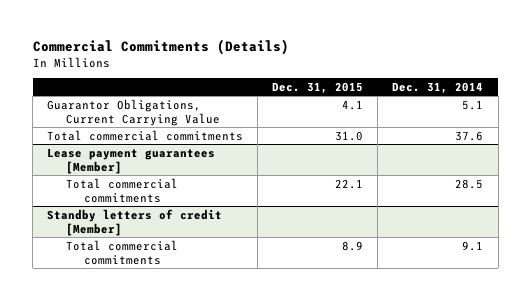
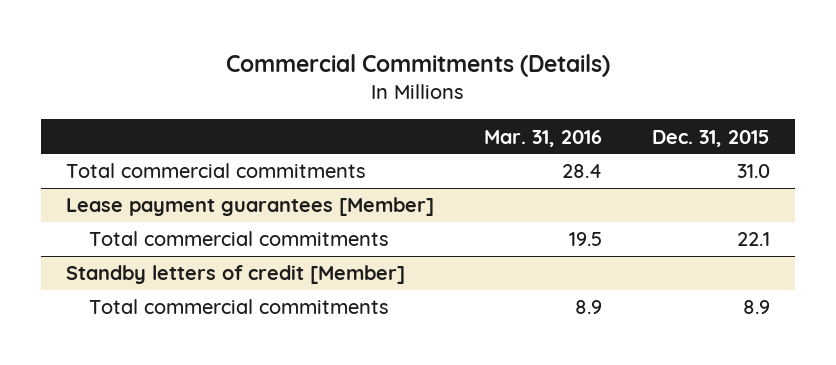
- | Dec. 31, 2015 | Dec. 31, 2014
+ | Mar. 31, 2016 | Dec. 31, 2015
- Guarantor Obligations, Current Carrying Value | 4.1 | 5.1

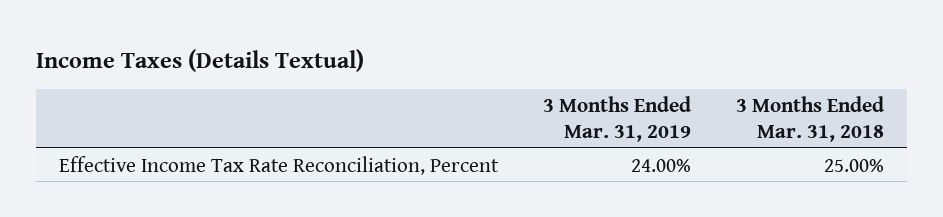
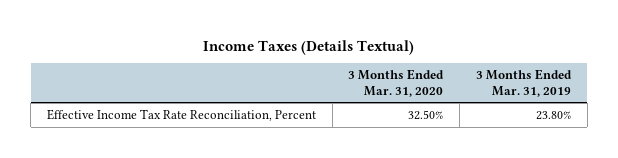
- | 3 Months Ended Mar. 31, 2019 | 3 Months Ended Mar. 31, 2018
+ | 3 Months Ended Mar. 31, 2020 | 3 Months Ended Mar. 31, 2019
- Effective Income Tax Rate Reconciliation, Percent | 24.00% | 25.00%
+ Effective Income Tax Rate Reconciliation, Percent | 32.50% | 23.80%

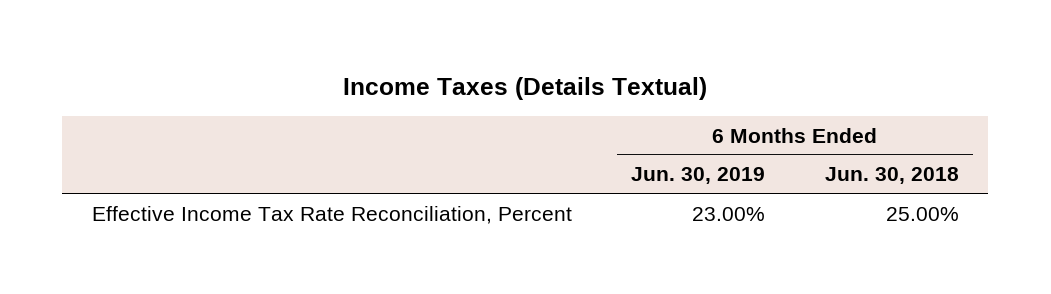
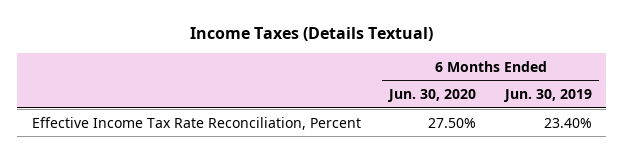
- | 6 Months Ended Jun. 30, 2019 | 6 Months Ended Jun. 30, 2018
+ | 6 Months Ended Jun. 30, 2020 | 6 Months Ended Jun. 30, 2019
- Effective Income Tax Rate Reconciliation, Percent | 23.00% | 25.00%
+ Effective Income Tax Rate Reconciliation, Percent | 27.50% | 23.40%

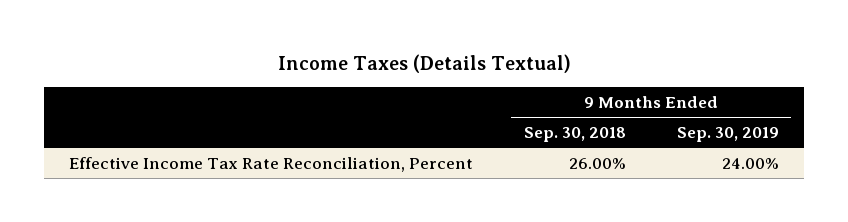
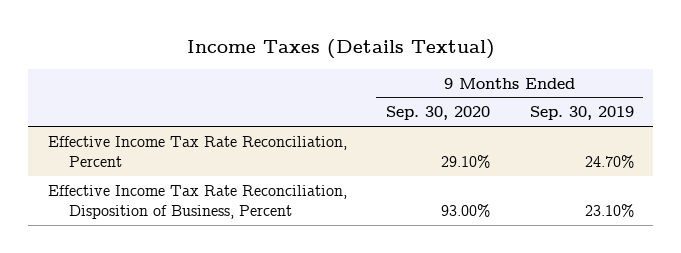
- | 9 Months Ended Sep. 30, 2018 | 9 Months Ended Sep. 30, 2019
+ | 9 Months Ended Sep. 30, 2020 | 9 Months Ended Sep. 30, 2019
- Effective Income Tax Rate Reconciliation, Percent | 26.00% | 24.00%
+ Effective Income Tax Rate Reconciliation, Percent | 29.10% | 24.70%
+ Effective Income Tax Rate Reconciliation, Disposition of Business, Percent | 93.00% | 23.10%

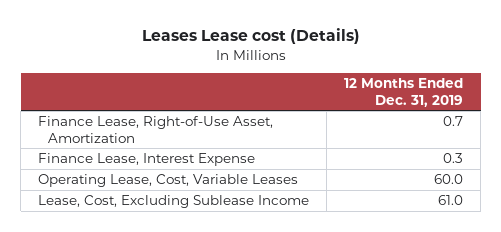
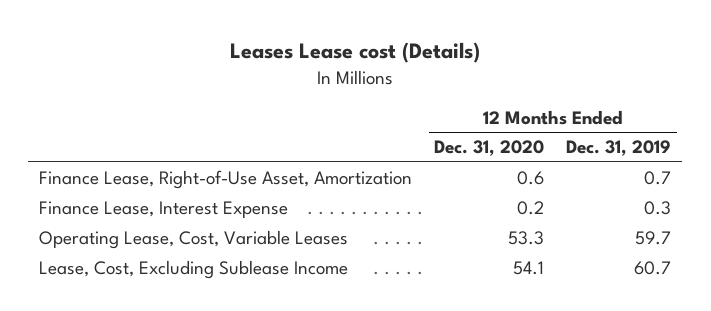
- | 12 Months Ended Dec. 31, 2019
+ | 12 Months Ended Dec. 31, 2020 | 12 Months Ended Dec. 31, 2019
- Operating Lease, Cost, Variable Leases | 60.0
- Lease, Cost, Excluding Sublease Income | 61.0
+ Operating Lease, Cost, Variable Leases | 53.3 | 59.7
+ Lease, Cost, Excluding Sublease Income | 54.1 | 60.7

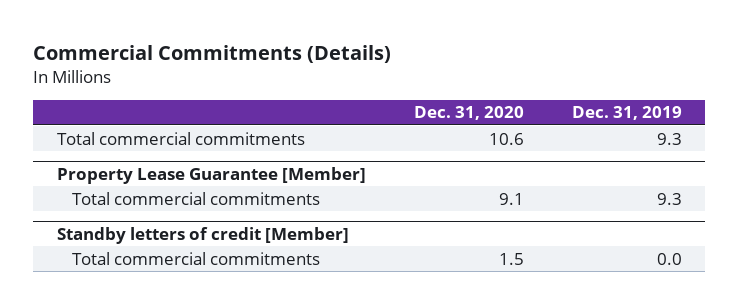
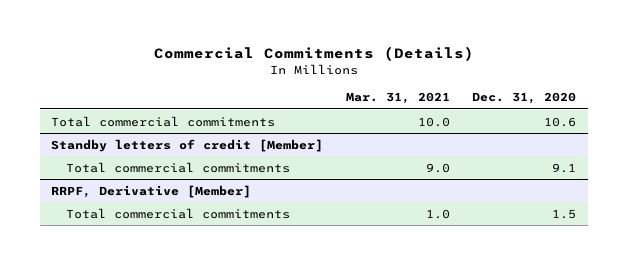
- | Dec. 31, 2020 | Dec. 31, 2019
+ | Mar. 31, 2021 | Dec. 31, 2020
- Property Lease Guarantee [Member]
- Total commercial commitments | 9.1 | 9.3
@ Standby letters of credit [Member]
+ Total commercial commitments | 9.0 | 9.1
+ RRPF, Derivative [Member]

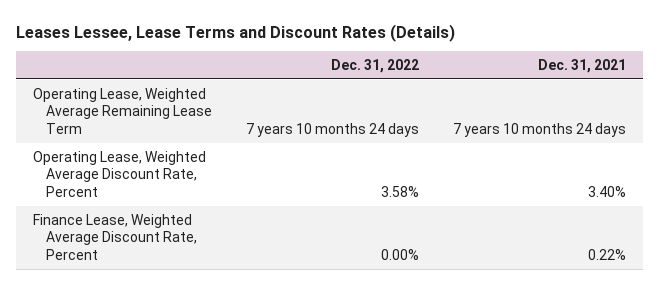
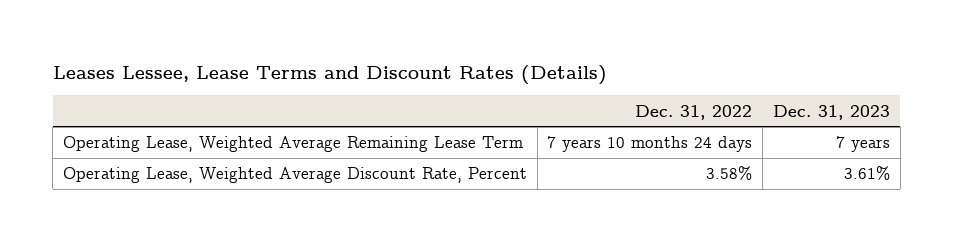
- | Dec. 31, 2022 | Dec. 31, 2021
+ | Dec. 31, 2022 | Dec. 31, 2023
- Finance Lease, Weighted Average Discount Rate, Percent | 0.00% | 0.22%

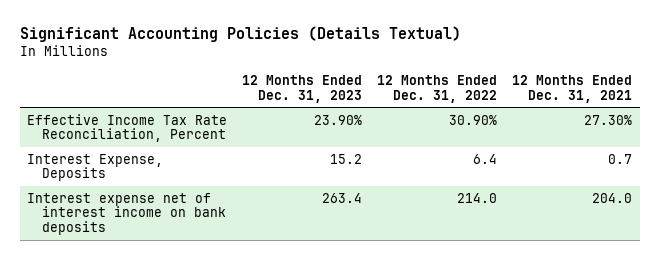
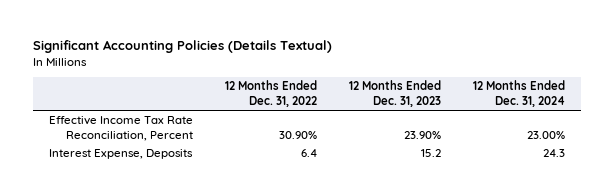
- | 12 Months Ended Dec. 31, 2023 | 12 Months Ended Dec. 31, 2022 | 12 Months Ended Dec. 31, 2021
+ | 12 Months Ended Dec. 31, 2022 | 12 Months Ended Dec. 31, 2023 | 12 Months Ended Dec. 31, 2024
- Interest expense net of interest income on bank deposits | 263.4 | 214.0 | 204.0

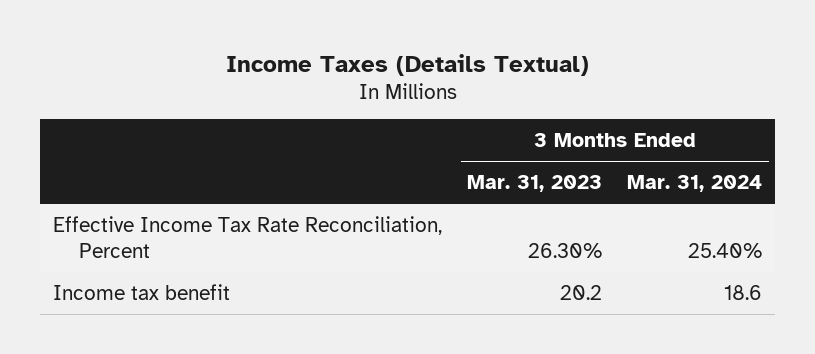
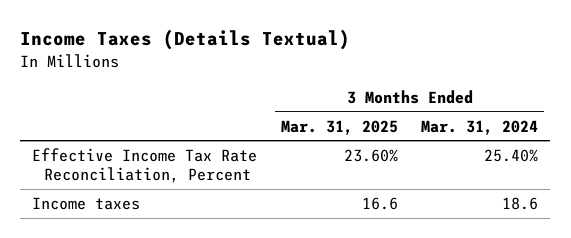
- | 3 Months Ended Mar. 31, 2023 | 3 Months Ended Mar. 31, 2024
+ | 3 Months Ended Mar. 31, 2025 | 3 Months Ended Mar. 31, 2024
- Income tax benefit | 20.2 | 18.6
+ Income taxes | 16.6 | 18.6

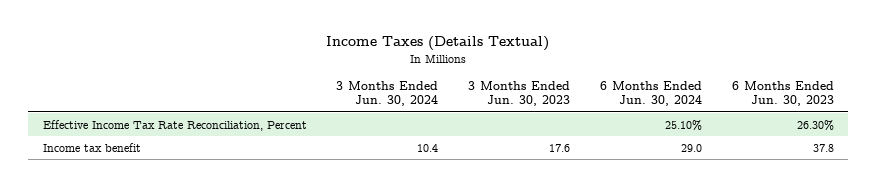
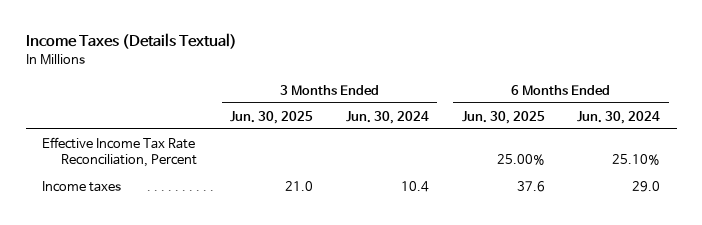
- | 3 Months Ended Jun. 30, 2024 | 3 Months Ended Jun. 30, 2023 | 6 Months Ended Jun. 30, 2024 | 6 Months Ended Jun. 30, 2023
+ | 3 Months Ended Jun. 30, 2025 | 3 Months Ended Jun. 30, 2024 | 6 Months Ended Jun. 30, 2025 | 6 Months Ended Jun. 30, 2024
- Income tax benefit | 10.4 | 17.6 | 29.0 | 37.8
+ Income taxes | 21.0 | 10.4 | 37.6 | 29.0

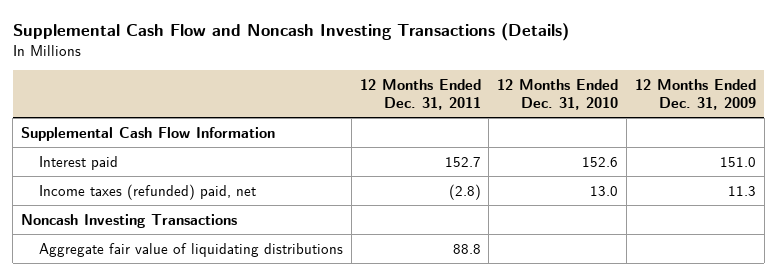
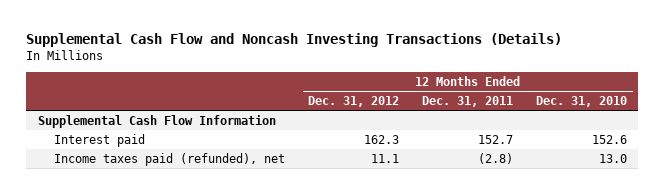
- | 12 Months Ended Dec. 31, 2011 | 12 Months Ended Dec. 31, 2010 | 12 Months Ended Dec. 31, 2009
+ | 12 Months Ended Dec. 31, 2012 | 12 Months Ended Dec. 31, 2011 | 12 Months Ended Dec. 31, 2010
- Income taxes (refunded) paid, net | (2.8) | 13.0 | 11.3
- Noncash Investing Transactions
- Aggregate fair value of liquidating distributions | 88.8 | |
+ Income taxes paid (refunded), net | 11.1 | (2.8) | 13.0

